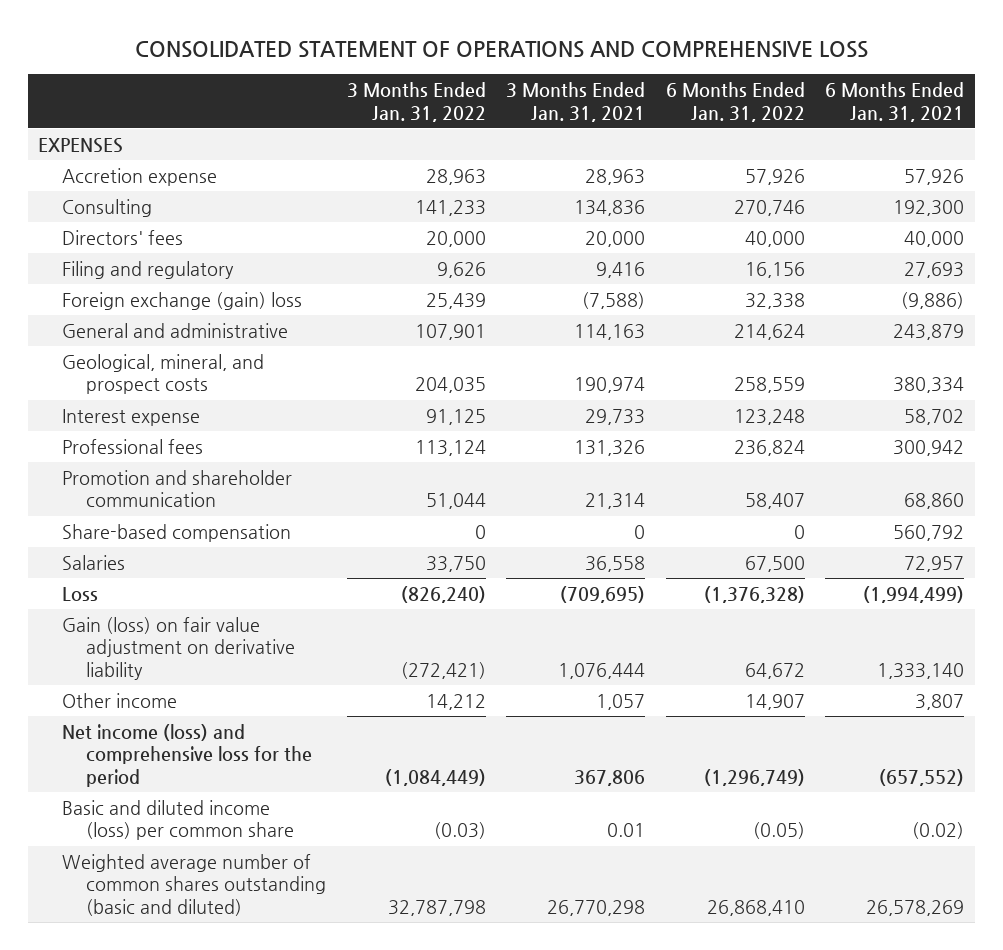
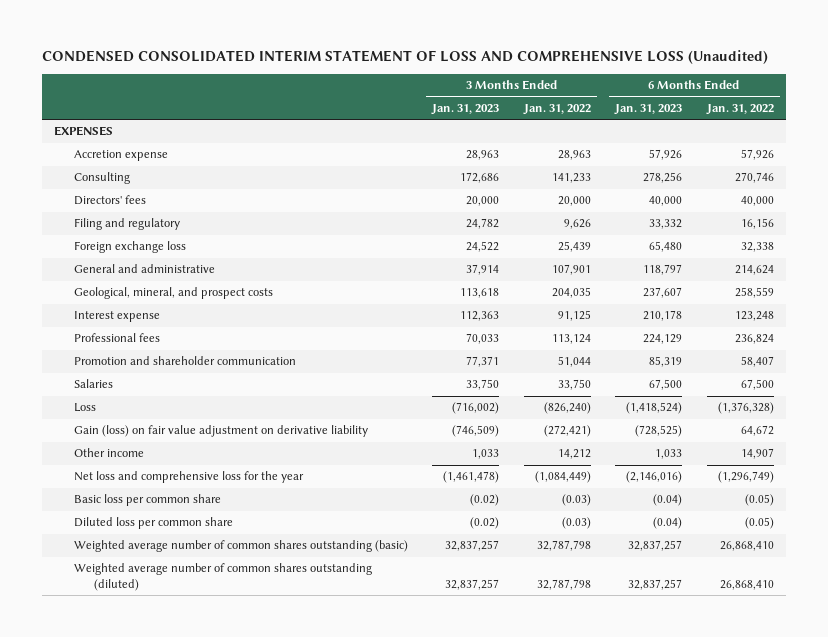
- CONSOLIDATED STATEMENT OF OPERATIONS AND COMPREHENSIVE LOSS
+ CONDENSED CONSOLIDATED INTERIM STATEMENT OF LOSS AND COMPREHENSIVE LOSS (Unaudited)
- | 3 Months Ended Jan. 31, 2022 | 3 Months Ended Jan. 31, 2021 | 6 Months Ended Jan. 31, 2022 | 6 Months Ended Jan. 31, 2021
+ | 3 Months Ended Jan. 31, 2023 | 3 Months Ended Jan. 31, 2022 | 6 Months Ended Jan. 31, 2023 | 6 Months Ended Jan. 31, 2022
- Foreign exchange (gain) loss | 25,439 | (7,588) | 32,338 | (9,886)
+ Foreign exchange loss | 24,522 | 25,439 | 65,480 | 32,338
- Share-based compensation | 0 | 0 | 0 | 560,792
- Net income (loss) and comprehensive loss for the period | (1,084,449) | 367,806 | (1,296,749) | (657,552)
- Basic and diluted income (loss) per common share | (0.03) | 0.01 | (0.05) | (0.02)
- Weighted average number of common shares outstanding (basic and diluted) | 32,787,798 | 26,770,298 | 26,868,410 | 26,578,269
+ Net loss and comprehensive loss for the year | (1,461,478) | (1,084,449) | (2,146,016) | (1,296,749)
+ Basic loss per common share | (0.02) | (0.03) | (0.04) | (0.05)
+ Diluted loss per common share | (0.02) | (0.03) | (0.04) | (0.05)
+ Weighted average number of common shares outstanding (basic) | 32,837,257 | 32,787,798 | 32,837,257 | 26,868,410
+ Weighted average number of common shares outstanding (diluted) | 32,837,257 | 32,787,798 | 32,837,257 | 26,868,410

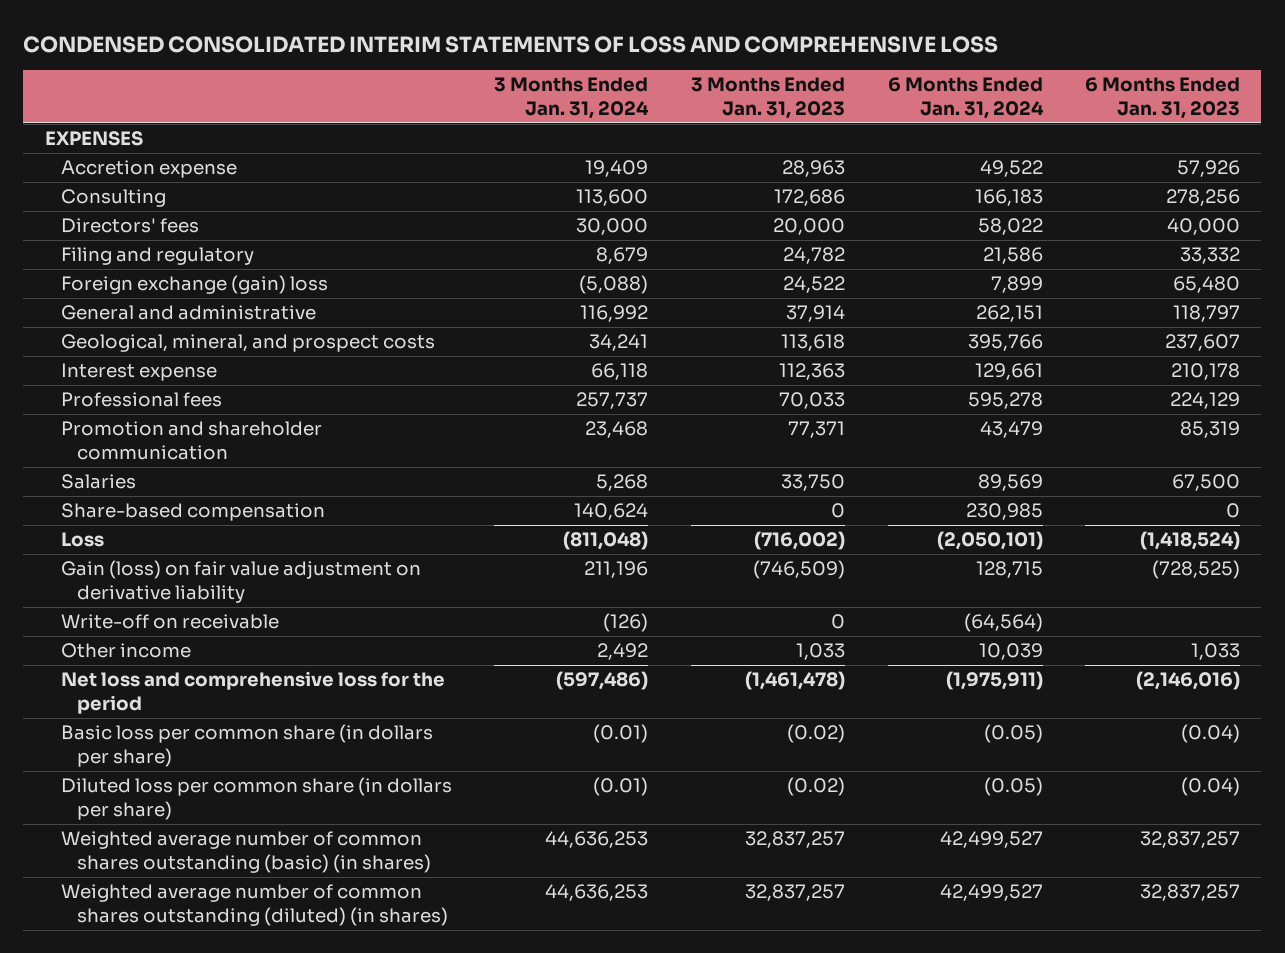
- CONDENSED CONSOLIDATED INTERIM STATEMENT OF LOSS AND COMPREHENSIVE LOSS (Unaudited)
+ CONDENSED CONSOLIDATED INTERIM STATEMENTS OF LOSS AND COMPREHENSIVE LOSS
- | 3 Months Ended Jan. 31, 2023 | 3 Months Ended Jan. 31, 2022 | 6 Months Ended Jan. 31, 2023 | 6 Months Ended Jan. 31, 2022
+ | 3 Months Ended Jan. 31, 2024 | 3 Months Ended Jan. 31, 2023 | 6 Months Ended Jan. 31, 2024 | 6 Months Ended Jan. 31, 2023
- Foreign exchange loss | 24,522 | 25,439 | 65,480 | 32,338
+ Foreign exchange (gain) loss | (5,088) | 24,522 | 7,899 | 65,480
+ Share-based compensation | 140,624 | 0 | 230,985 | 0
+ Write-off on receivable | (126) | 0 | (64,564) |
- Net loss and comprehensive loss for the year | (1,461,478) | (1,084,449) | (2,146,016) | (1,296,749)
- Basic loss per common share | (0.02) | (0.03) | (0.04) | (0.05)
- Diluted loss per common share | (0.02) | (0.03) | (0.04) | (0.05)
- Weighted average number of common shares outstanding (basic) | 32,837,257 | 32,787,798 | 32,837,257 | 26,868,410
- Weighted average number of common shares outstanding (diluted) | 32,837,257 | 32,787,798 | 32,837,257 | 26,868,410
+ Net loss and comprehensive loss for the period | (597,486) | (1,461,478) | (1,975,911) | (2,146,016)
+ Basic loss per common share (in dollars per share) | (0.01) | (0.02) | (0.05) | (0.04)
+ Diluted loss per common share (in dollars per share) | (0.01) | (0.02) | (0.05) | (0.04)
+ Weighted average number of common shares outstanding (basic) (in shares) | 44,636,253 | 32,837,257 | 42,499,527 | 32,837,257
+ Weighted average number of common shares outstanding (diluted) (in shares) | 44,636,253 | 32,837,257 | 42,499,527 | 32,837,257

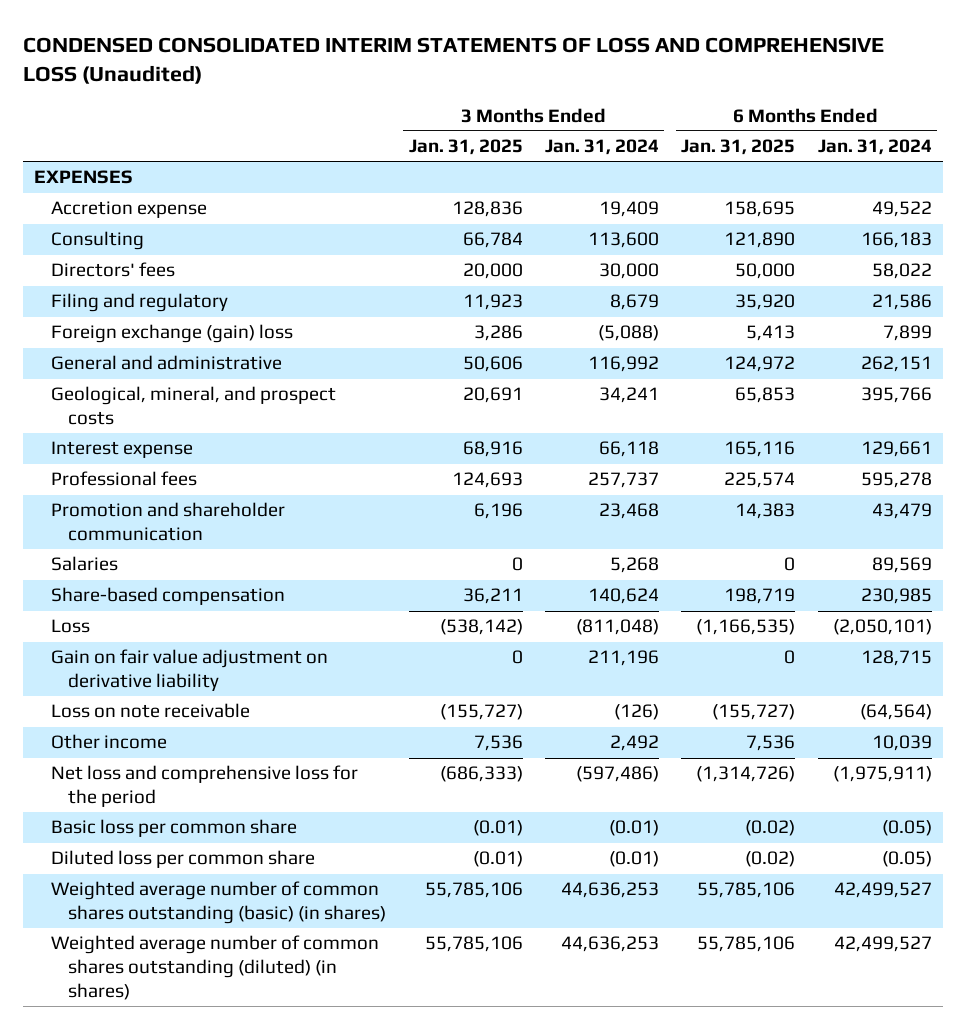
- CONDENSED CONSOLIDATED INTERIM STATEMENTS OF LOSS AND COMPREHENSIVE LOSS
+ CONDENSED CONSOLIDATED INTERIM STATEMENTS OF LOSS AND COMPREHENSIVE LOSS (Unaudited)
- | 3 Months Ended Jan. 31, 2024 | 3 Months Ended Jan. 31, 2023 | 6 Months Ended Jan. 31, 2024 | 6 Months Ended Jan. 31, 2023
+ | 3 Months Ended Jan. 31, 2025 | 3 Months Ended Jan. 31, 2024 | 6 Months Ended Jan. 31, 2025 | 6 Months Ended Jan. 31, 2024
- Gain (loss) on fair value adjustment on derivative liability | 211,196 | (746,509) | 128,715 | (728,525)
- Write-off on receivable | (126) | 0 | (64,564) |
+ Gain on fair value adjustment on derivative liability | 0 | 211,196 | 0 | 128,715
+ Loss on note receivable | (155,727) | (126) | (155,727) | (64,564)
- Basic loss per common share (in dollars per share) | (0.01) | (0.02) | (0.05) | (0.04)
- Diluted loss per common share (in dollars per share) | (0.01) | (0.02) | (0.05) | (0.04)
+ Basic loss per common share | (0.01) | (0.01) | (0.02) | (0.05)
+ Diluted loss per common share | (0.01) | (0.01) | (0.02) | (0.05)

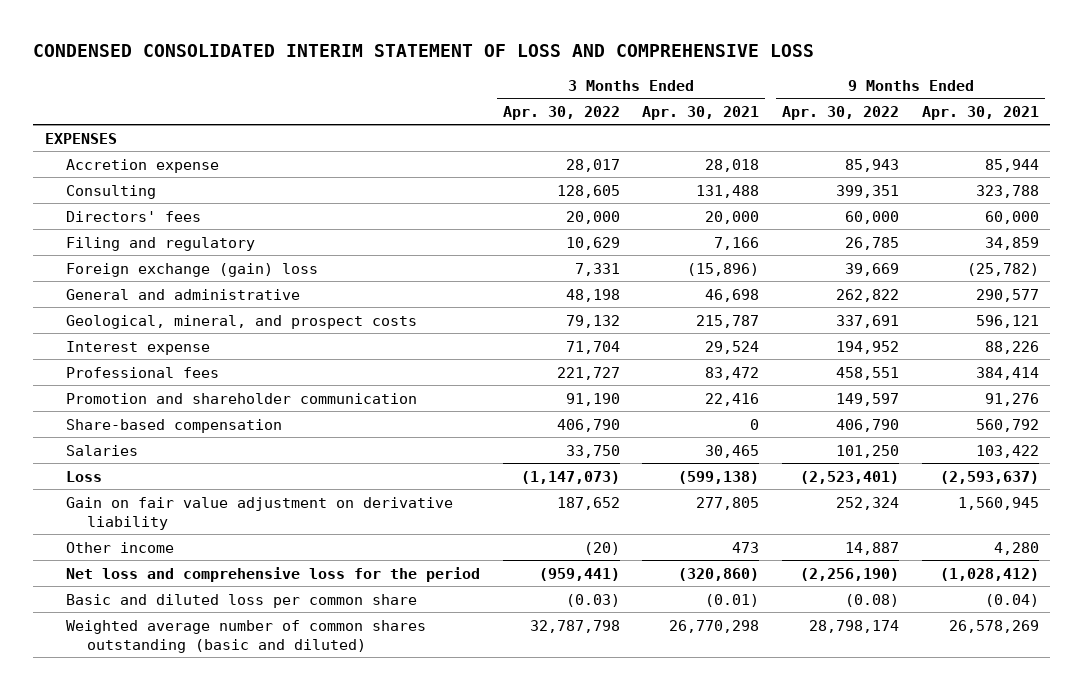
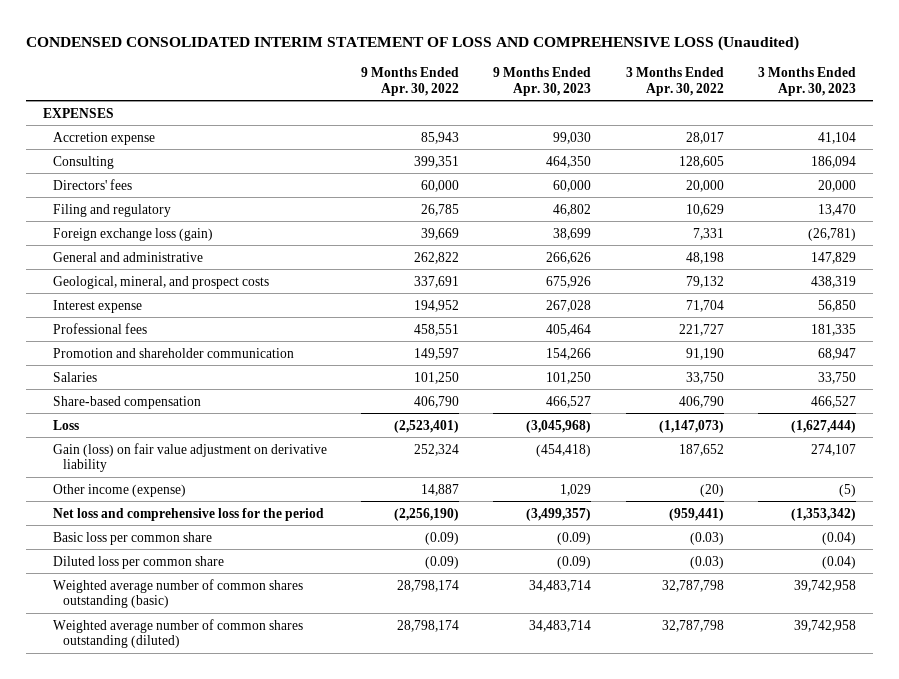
- CONDENSED CONSOLIDATED INTERIM STATEMENT OF LOSS AND COMPREHENSIVE LOSS
+ CONDENSED CONSOLIDATED INTERIM STATEMENT OF LOSS AND COMPREHENSIVE LOSS (Unaudited)
- | 3 Months Ended Apr. 30, 2022 | 3 Months Ended Apr. 30, 2021 | 9 Months Ended Apr. 30, 2022 | 9 Months Ended Apr. 30, 2021
+ | 9 Months Ended Apr. 30, 2022 | 9 Months Ended Apr. 30, 2023 | 3 Months Ended Apr. 30, 2022 | 3 Months Ended Apr. 30, 2023
- Foreign exchange (gain) loss | 7,331 | (15,896) | 39,669 | (25,782)
+ Foreign exchange loss (gain) | 39,669 | 38,699 | 7,331 | (26,781)
moved down: Share-based compensation | 406,790 | 466,527 | 406,790 | 466,527
- Gain on fair value adjustment on derivative liability | 187,652 | 277,805 | 252,324 | 1,560,945
- Other income | (20) | 473 | 14,887 | 4,280
+ Gain (loss) on fair value adjustment on derivative liability | 252,324 | (454,418) | 187,652 | 274,107
+ Other income (expense) | 14,887 | 1,029 | (20) | (5)
- Basic and diluted loss per common share | (0.03) | (0.01) | (0.08) | (0.04)
- Weighted average number of common shares outstanding (basic and diluted) | 32,787,798 | 26,770,298 | 28,798,174 | 26,578,269
+ Basic loss per common share | (0.09) | (0.09) | (0.03) | (0.04)
+ Diluted loss per common share | (0.09) | (0.09) | (0.03) | (0.04)
+ Weighted average number of common shares outstanding (basic) | 28,798,174 | 34,483,714 | 32,787,798 | 39,742,958
+ Weighted average number of common shares outstanding (diluted) | 28,798,174 | 34,483,714 | 32,787,798 | 39,742,958

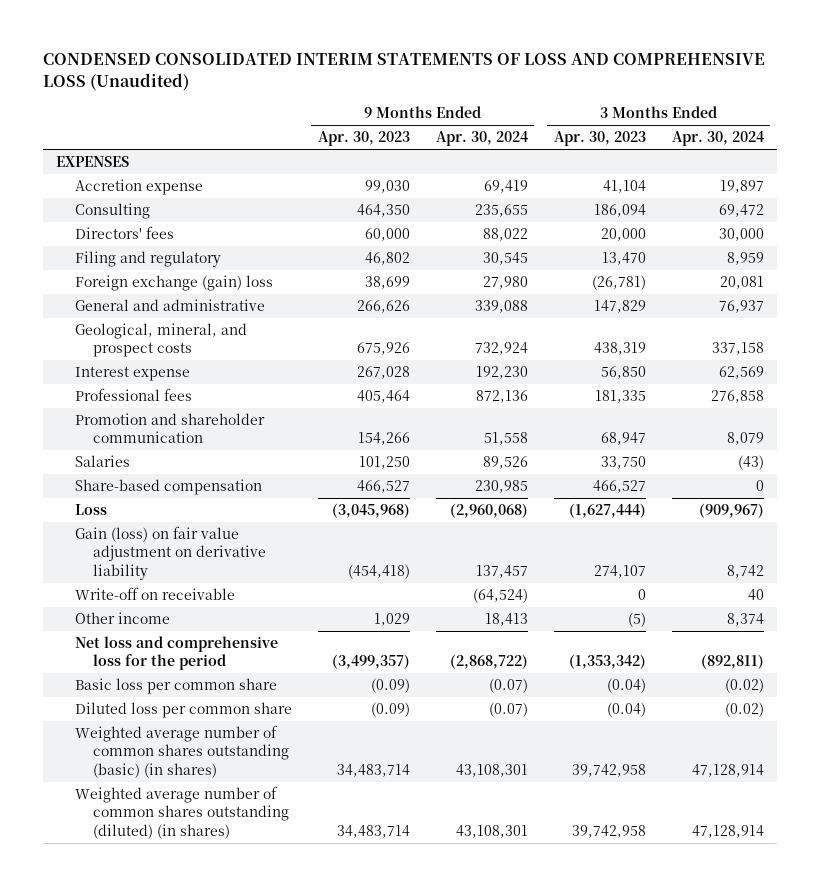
- CONDENSED CONSOLIDATED INTERIM STATEMENT OF LOSS AND COMPREHENSIVE LOSS (Unaudited)
+ CONDENSED CONSOLIDATED INTERIM STATEMENTS OF LOSS AND COMPREHENSIVE LOSS (Unaudited)
- | 9 Months Ended Apr. 30, 2022 | 9 Months Ended Apr. 30, 2023 | 3 Months Ended Apr. 30, 2022 | 3 Months Ended Apr. 30, 2023
+ | 9 Months Ended Apr. 30, 2023 | 9 Months Ended Apr. 30, 2024 | 3 Months Ended Apr. 30, 2023 | 3 Months Ended Apr. 30, 2024
- Foreign exchange loss (gain) | 39,669 | 38,699 | 7,331 | (26,781)
+ Foreign exchange (gain) loss | 38,699 | 27,980 | (26,781) | 20,081
- Other income (expense) | 14,887 | 1,029 | (20) | (5)
+ Write-off on receivable | | (64,524) | 0 | 40
+ Other income | 1,029 | 18,413 | (5) | 8,374
- Weighted average number of common shares outstanding (basic) | 28,798,174 | 34,483,714 | 32,787,798 | 39,742,958
- Weighted average number of common shares outstanding (diluted) | 28,798,174 | 34,483,714 | 32,787,798 | 39,742,958
+ Weighted average number of common shares outstanding (basic) (in shares) | 34,483,714 | 43,108,301 | 39,742,958 | 47,128,914
+ Weighted average number of common shares outstanding (diluted) (in shares) | 34,483,714 | 43,108,301 | 39,742,958 | 47,128,914

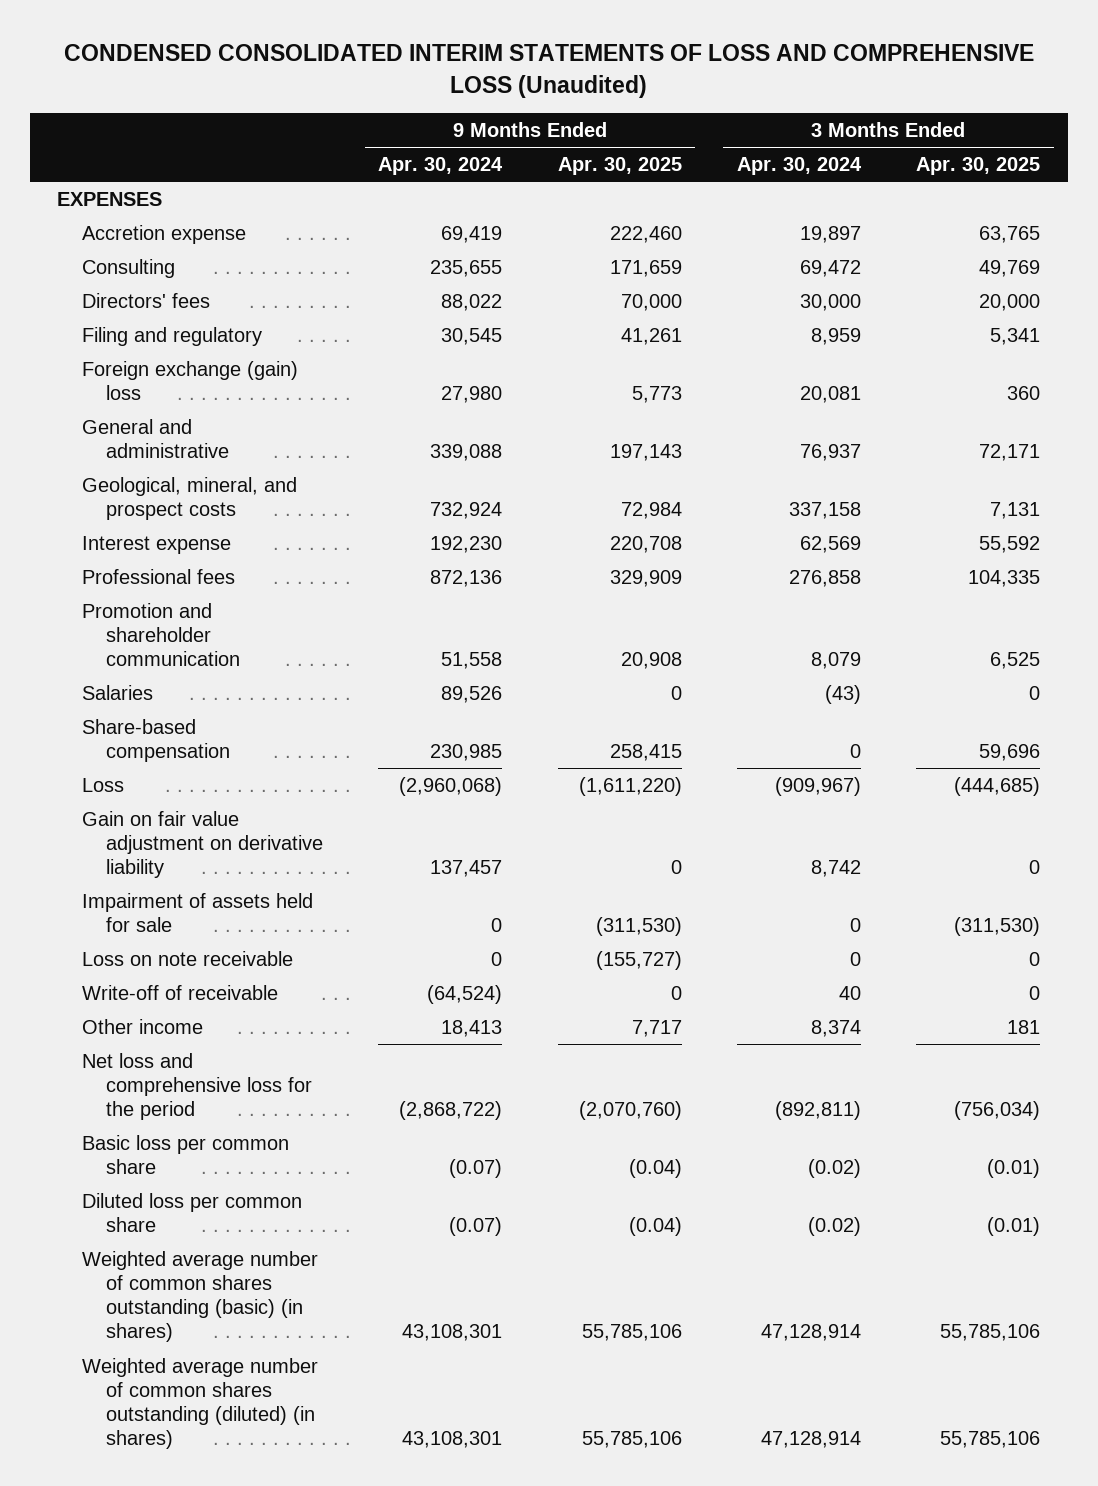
- | 9 Months Ended Apr. 30, 2023 | 9 Months Ended Apr. 30, 2024 | 3 Months Ended Apr. 30, 2023 | 3 Months Ended Apr. 30, 2024
+ | 9 Months Ended Apr. 30, 2024 | 9 Months Ended Apr. 30, 2025 | 3 Months Ended Apr. 30, 2024 | 3 Months Ended Apr. 30, 2025
- Gain (loss) on fair value adjustment on derivative liability | (454,418) | 137,457 | 274,107 | 8,742
- Write-off on receivable | | (64,524) | 0 | 40
+ Gain on fair value adjustment on derivative liability | 137,457 | 0 | 8,742 | 0
+ Impairment of assets held for sale | 0 | (311,530) | 0 | (311,530)
+ Loss on note receivable | 0 | (155,727) | 0 | 0
+ Write-off of receivable | (64,524) | 0 | 40 | 0

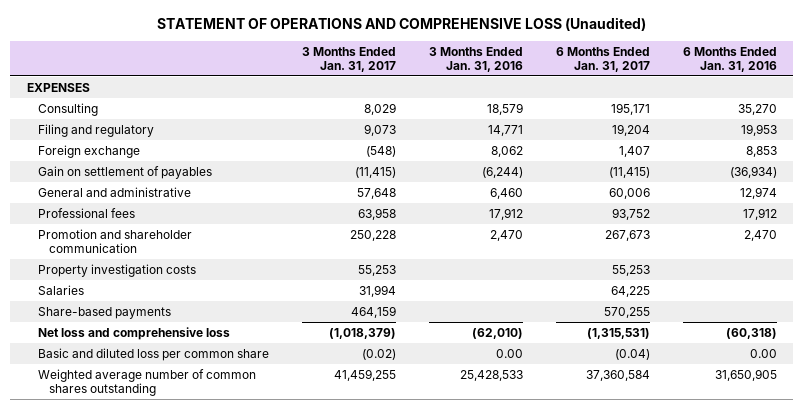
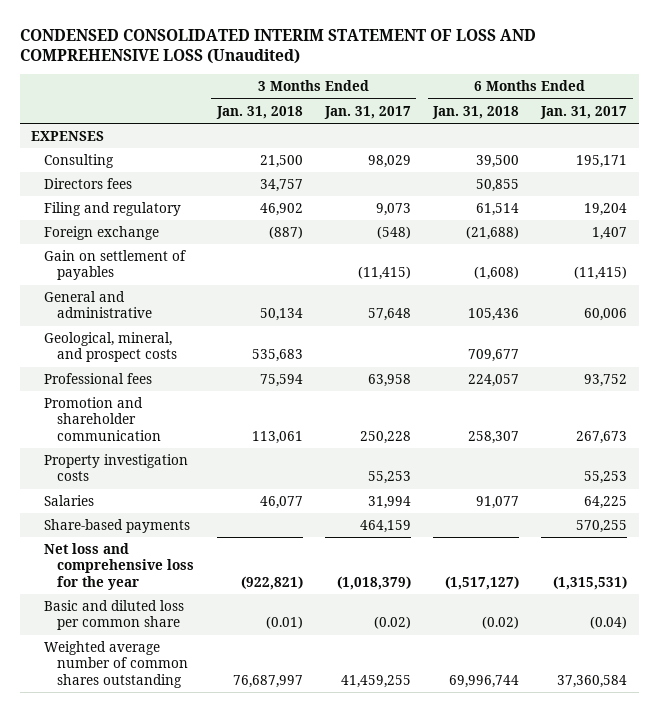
- STATEMENT OF OPERATIONS AND COMPREHENSIVE LOSS (Unaudited)
+ CONDENSED CONSOLIDATED INTERIM STATEMENT OF LOSS AND COMPREHENSIVE LOSS (Unaudited)
- | 3 Months Ended Jan. 31, 2017 | 3 Months Ended Jan. 31, 2016 | 6 Months Ended Jan. 31, 2017 | 6 Months Ended Jan. 31, 2016
+ | 3 Months Ended Jan. 31, 2018 | 3 Months Ended Jan. 31, 2017 | 6 Months Ended Jan. 31, 2018 | 6 Months Ended Jan. 31, 2017
- Consulting | 8,029 | 18,579 | 195,171 | 35,270
+ Consulting | 21,500 | 98,029 | 39,500 | 195,171
+ Directors fees | 34,757 | | 50,855 |
+ Geological, mineral, and prospect costs | 535,683 | | 709,677 |
- Net loss and comprehensive loss | (1,018,379) | (62,010) | (1,315,531) | (60,318)
+ Net loss and comprehensive loss for the year | (922,821) | (1,018,379) | (1,517,127) | (1,315,531)

